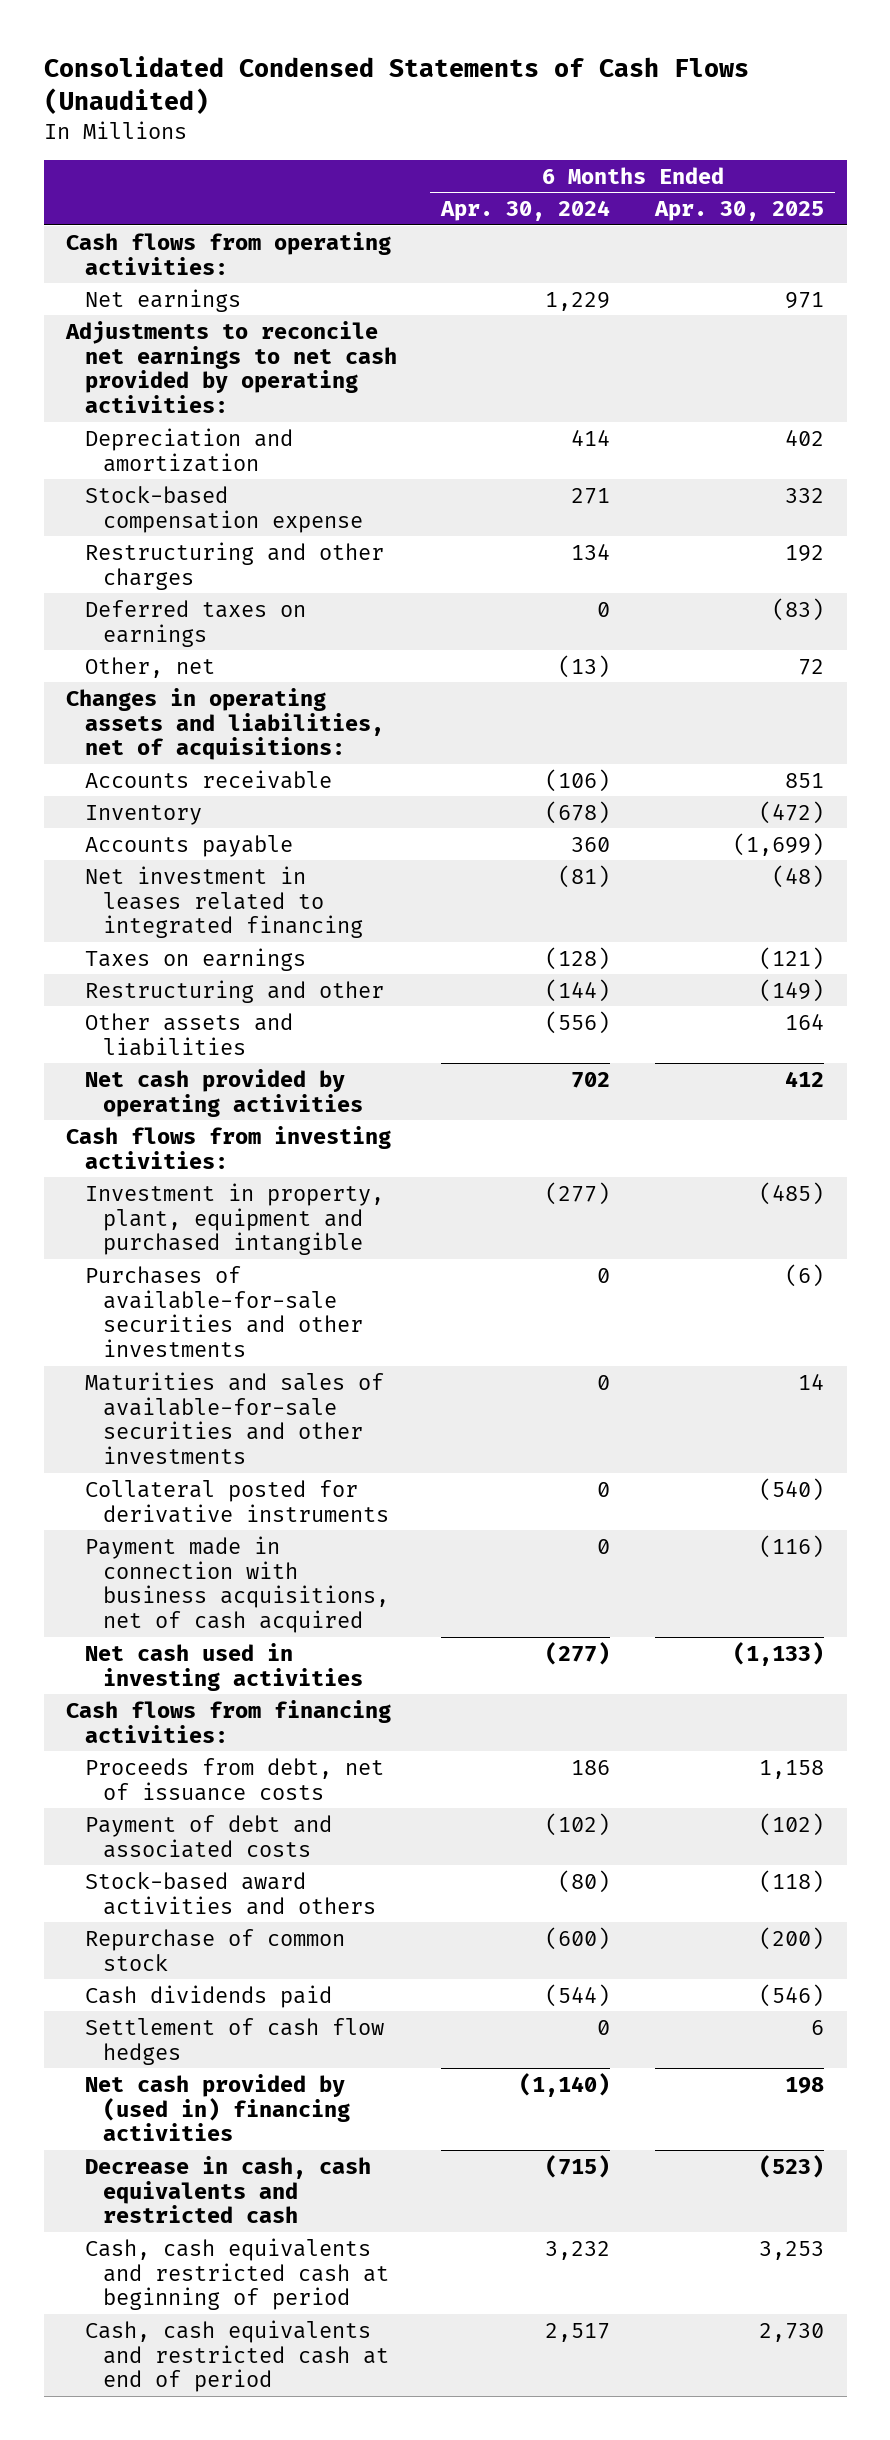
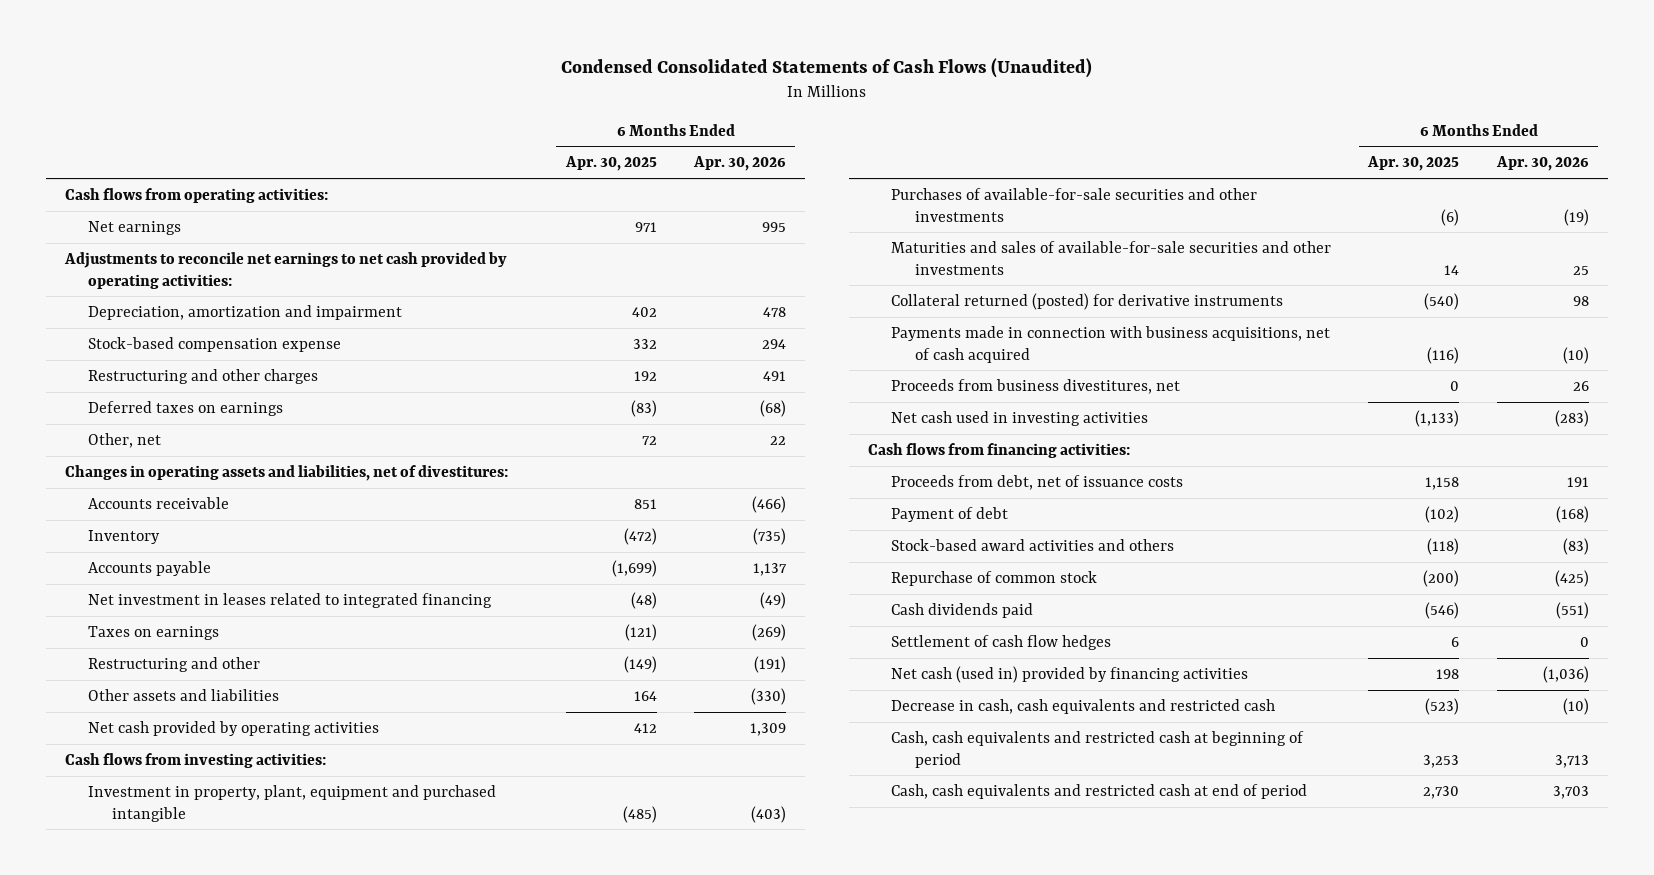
- Consolidated Condensed Statements of Cash Flows (Unaudited)
+ Condensed Consolidated Statements of Cash Flows (Unaudited)
- | 6 Months Ended Apr. 30, 2024 | 6 Months Ended Apr. 30, 2025
+ | 6 Months Ended Apr. 30, 2025 | 6 Months Ended Apr. 30, 2026
- Depreciation and amortization | 414 | 402
+ Depreciation, amortization and impairment | 402 | 478
- Changes in operating assets and liabilities, net of acquisitions:
+ Changes in operating assets and liabilities, net of divestitures:
- Collateral posted for derivative instruments | 0 | (540)
- Payment made in connection with business acquisitions, net of cash acquired | 0 | (116)
+ Collateral returned (posted) for derivative instruments | (540) | 98
+ Payments made in connection with business acquisitions, net of cash acquired | (116) | (10)
+ Proceeds from business divestitures, net | 0 | 26
- Payment of debt and associated costs | (102) | (102)
+ Payment of debt | (102) | (168)
- Net cash provided by (used in) financing activities | (1,140) | 198
+ Net cash (used in) provided by financing activities | 198 | (1,036)

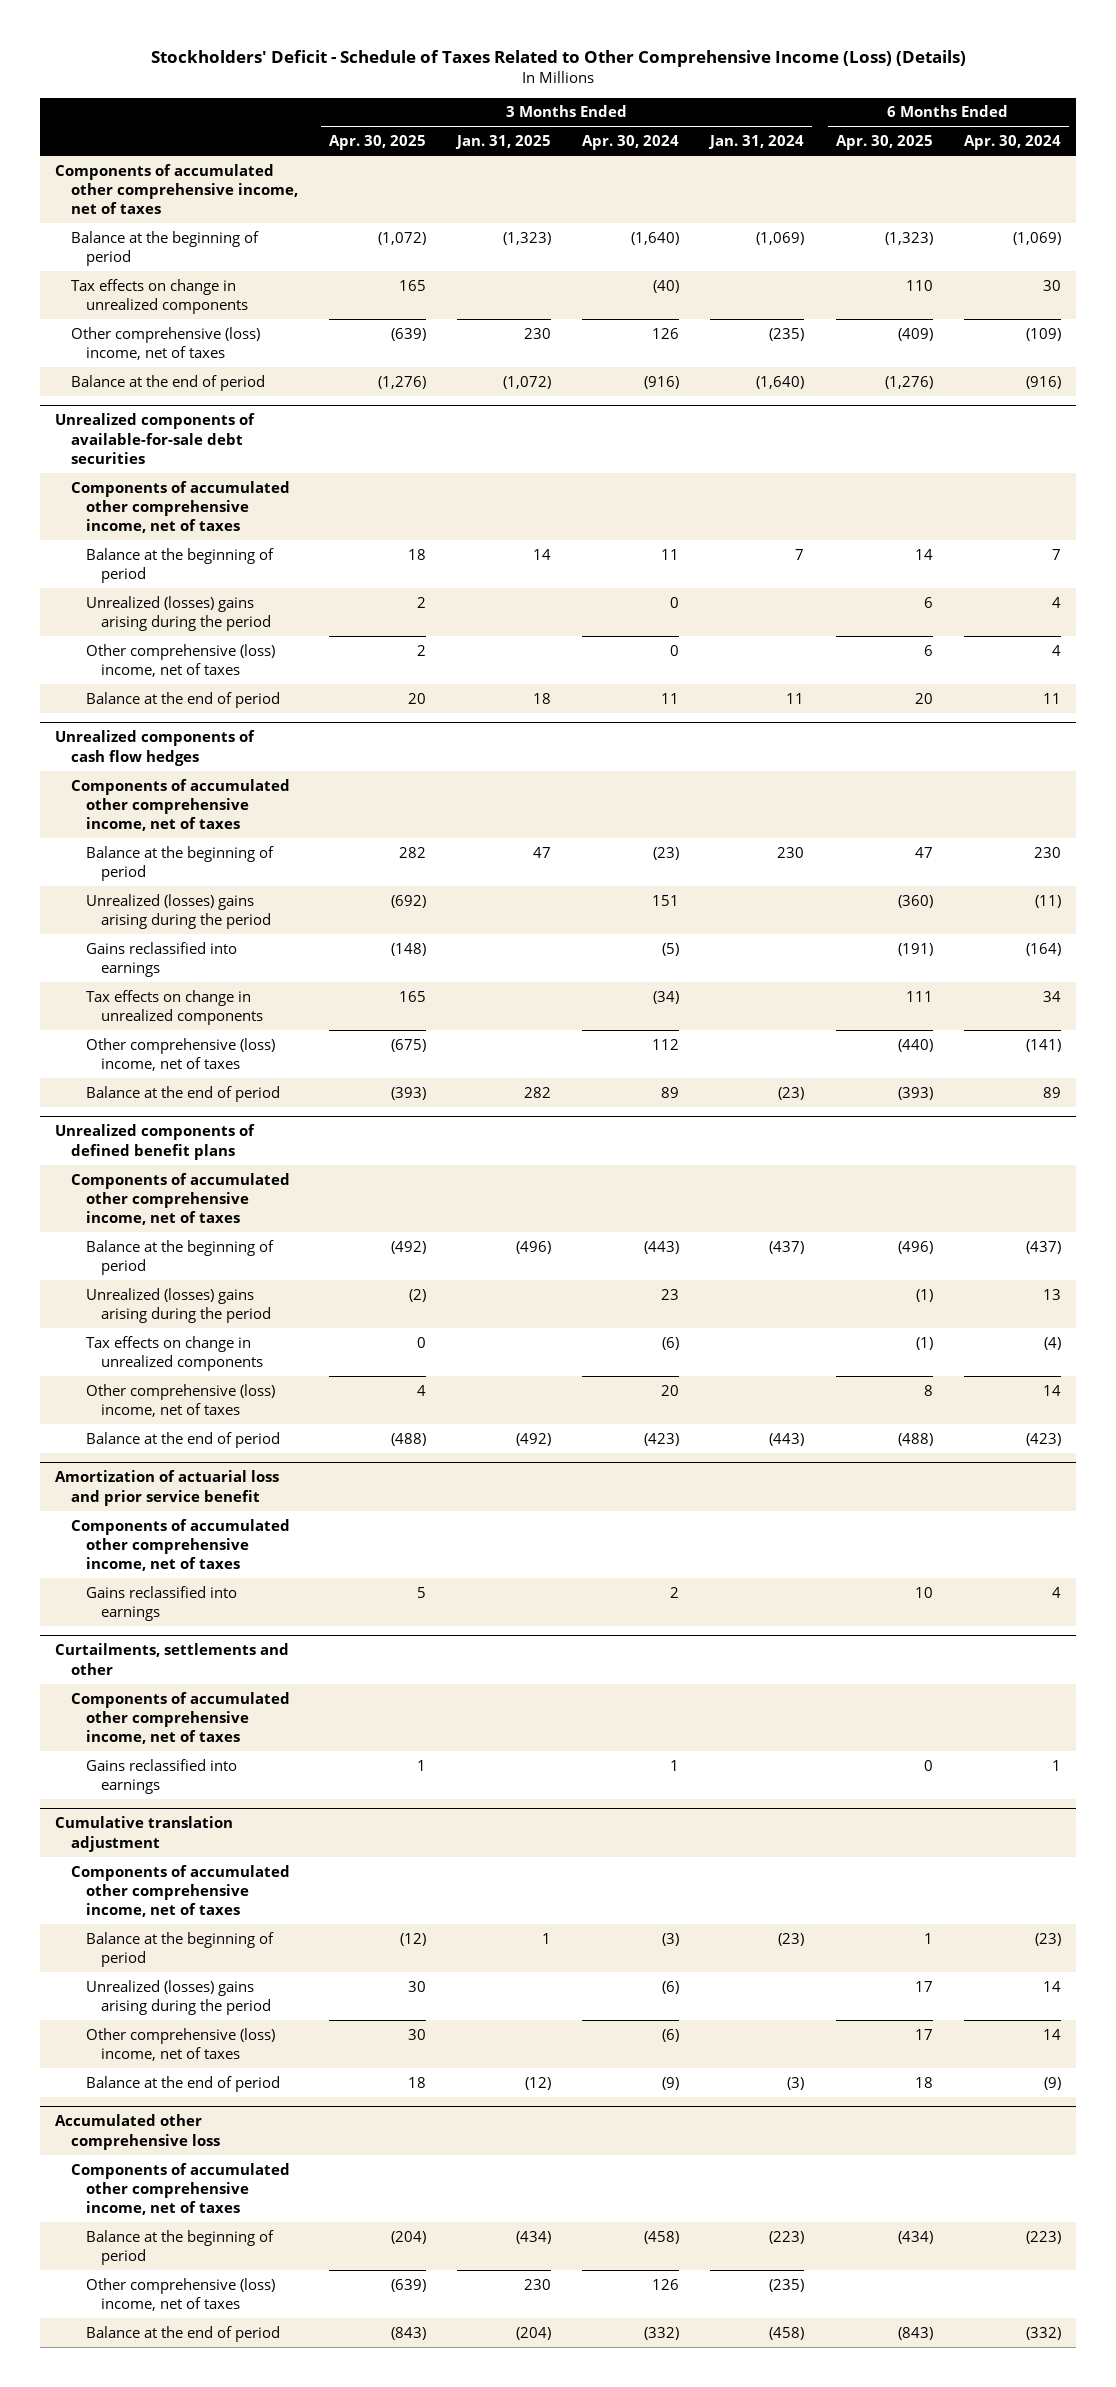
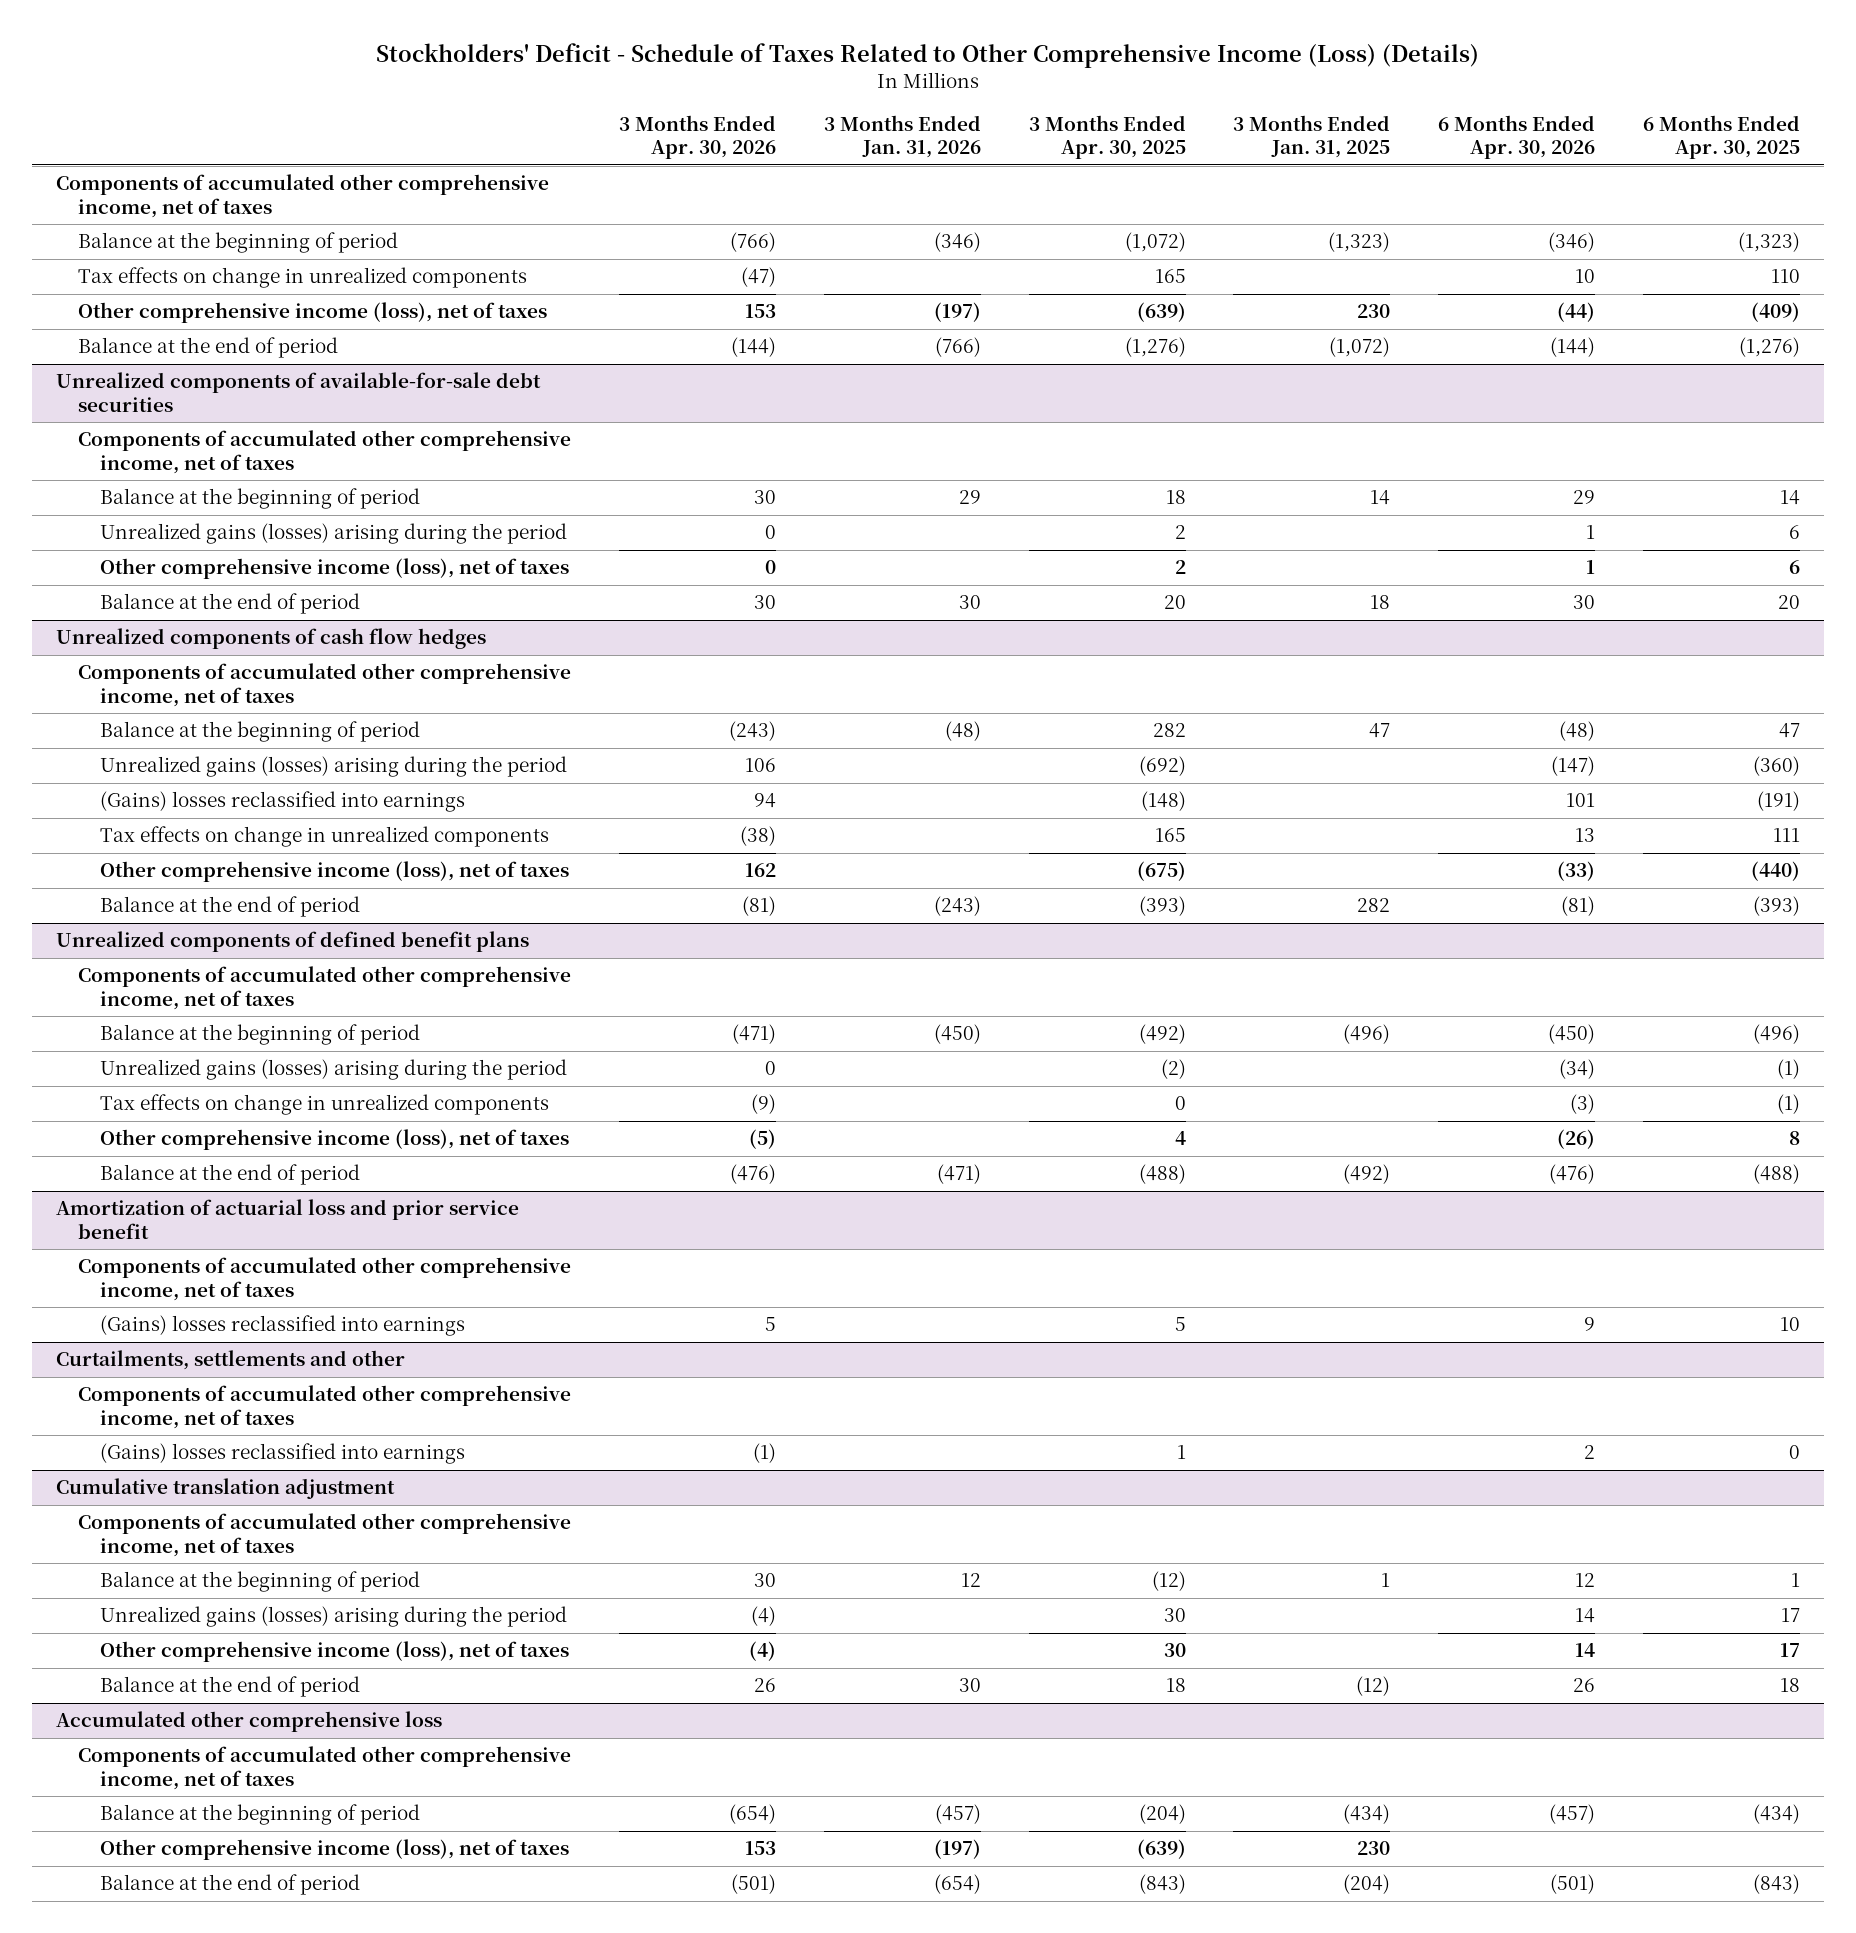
- | 3 Months Ended Apr. 30, 2025 | 3 Months Ended Jan. 31, 2025 | 3 Months Ended Apr. 30, 2024 | 3 Months Ended Jan. 31, 2024 | 6 Months Ended Apr. 30, 2025 | 6 Months Ended Apr. 30, 2024
+ | 3 Months Ended Apr. 30, 2026 | 3 Months Ended Jan. 31, 2026 | 3 Months Ended Apr. 30, 2025 | 3 Months Ended Jan. 31, 2025 | 6 Months Ended Apr. 30, 2026 | 6 Months Ended Apr. 30, 2025
- Other comprehensive (loss) income, net of taxes | (639) | 230 | 126 | (235) | (409) | (109)
+ Other comprehensive income (loss), net of taxes | 153 | (197) | (639) | 230 | (44) | (409)
@ Unrealized components of available-for-sale debt securities
- Unrealized (losses) gains arising during the period | 2 | | 0 | | 6 | 4
- Other comprehensive (loss) income, net of taxes | 2 | | 0 | | 6 | 4
+ Unrealized gains (losses) arising during the period | 0 | | 2 | | 1 | 6
+ Other comprehensive income (loss), net of taxes | 0 | | 2 | | 1 | 6
@ Unrealized components of cash flow hedges
- Unrealized (losses) gains arising during the period | (692) | | 151 | | (360) | (11)
- Gains reclassified into earnings | (148) | | (5) | | (191) | (164)
+ Unrealized gains (losses) arising during the period | 106 | | (692) | | (147) | (360)
+ (Gains) losses reclassified into earnings | 94 | | (148) | | 101 | (191)
- Other comprehensive (loss) income, net of taxes | (675) | | 112 | | (440) | (141)
+ Other comprehensive income (loss), net of taxes | 162 | | (675) | | (33) | (440)
@ Unrealized components of defined benefit plans
- Unrealized (losses) gains arising during the period | (2) | | 23 | | (1) | 13
+ Unrealized gains (losses) arising during the period | 0 | | (2) | | (34) | (1)
- Other comprehensive (loss) income, net of taxes | 4 | | 20 | | 8 | 14
+ Other comprehensive income (loss), net of taxes | (5) | | 4 | | (26) | 8
@ Amortization of actuarial loss and prior service benefit
- Gains reclassified into earnings | 5 | | 2 | | 10 | 4
+ (Gains) losses reclassified into earnings | 5 | | 5 | | 9 | 10
@ Curtailments, settlements and other
- Gains reclassified into earnings | 1 | | 1 | | 0 | 1
+ (Gains) losses reclassified into earnings | (1) | | 1 | | 2 | 0
@ Cumulative translation adjustment
- Unrealized (losses) gains arising during the period | 30 | | (6) | | 17 | 14
- Other comprehensive (loss) income, net of taxes | 30 | | (6) | | 17 | 14
+ Unrealized gains (losses) arising during the period | (4) | | 30 | | 14 | 17
+ Other comprehensive income (loss), net of taxes | (4) | | 30 | | 14 | 17
@ Accumulated other comprehensive loss
- Other comprehensive (loss) income, net of taxes | (639) | 230 | 126 | (235) | |
+ Other comprehensive income (loss), net of taxes | 153 | (197) | (639) | 230 | |

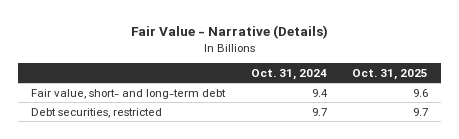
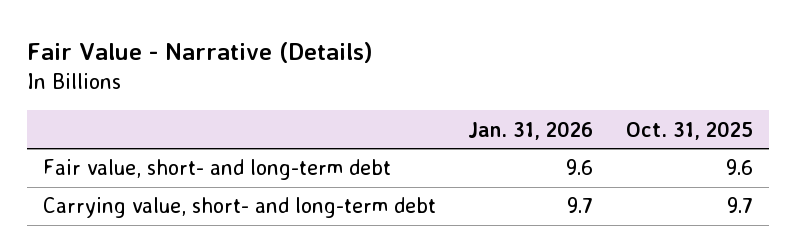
- | Oct. 31, 2024 | Oct. 31, 2025
+ | Jan. 31, 2026 | Oct. 31, 2025
- Debt securities, restricted | 9.7 | 9.7
+ Carrying value, short- and long-term debt | 9.7 | 9.7

